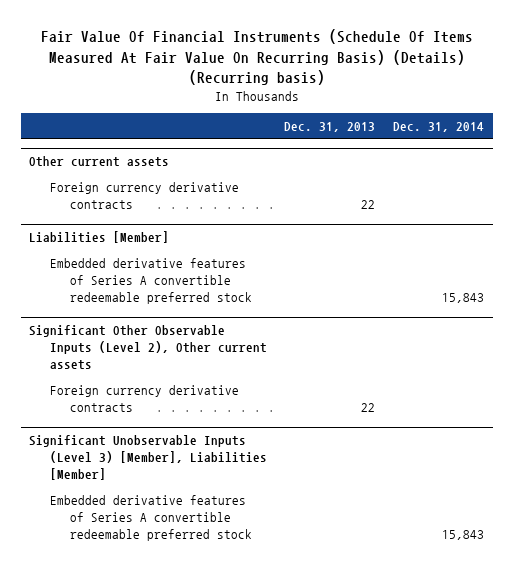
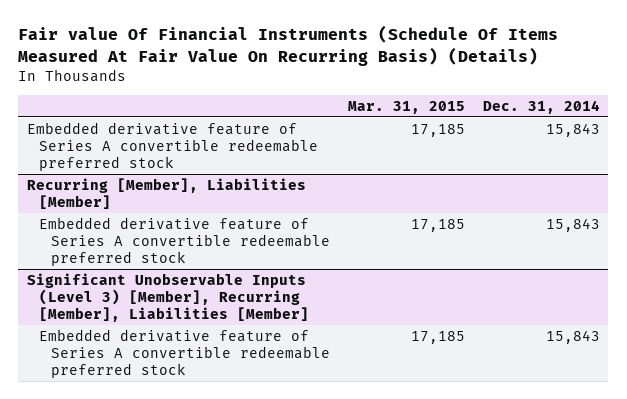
- Fair Value Of Financial Instruments (Schedule Of Items Measured At Fair Value On Recurring Basis) (Details) (Recurring basis)
+ Fair value Of Financial Instruments (Schedule Of Items Measured At Fair Value On Recurring Basis) (Details)
- | Dec. 31, 2013 | Dec. 31, 2014
+ | Mar. 31, 2015 | Dec. 31, 2014
- Other current assets
- Foreign currency derivative contracts | 22 |
- Liabilities [Member]
- Embedded derivative features of Series A convertible redeemable preferred stock | | 15,843
- Significant Other Observable Inputs (Level 2), Other current assets
- Foreign currency derivative contracts | 22 |
- Significant Unobservable Inputs (Level 3) [Member], Liabilities [Member]
- Embedded derivative features of Series A convertible redeemable preferred stock | | 15,843
+ Embedded derivative feature of Series A convertible redeemable preferred stock | 17,185 | 15,843
+ Recurring [Member], Liabilities [Member]
+ Embedded derivative feature of Series A convertible redeemable preferred stock | 17,185 | 15,843
+ Significant Unobservable Inputs (Level 3) [Member], Recurring [Member], Liabilities [Member]
+ Embedded derivative feature of Series A convertible redeemable preferred stock | 17,185 | 15,843

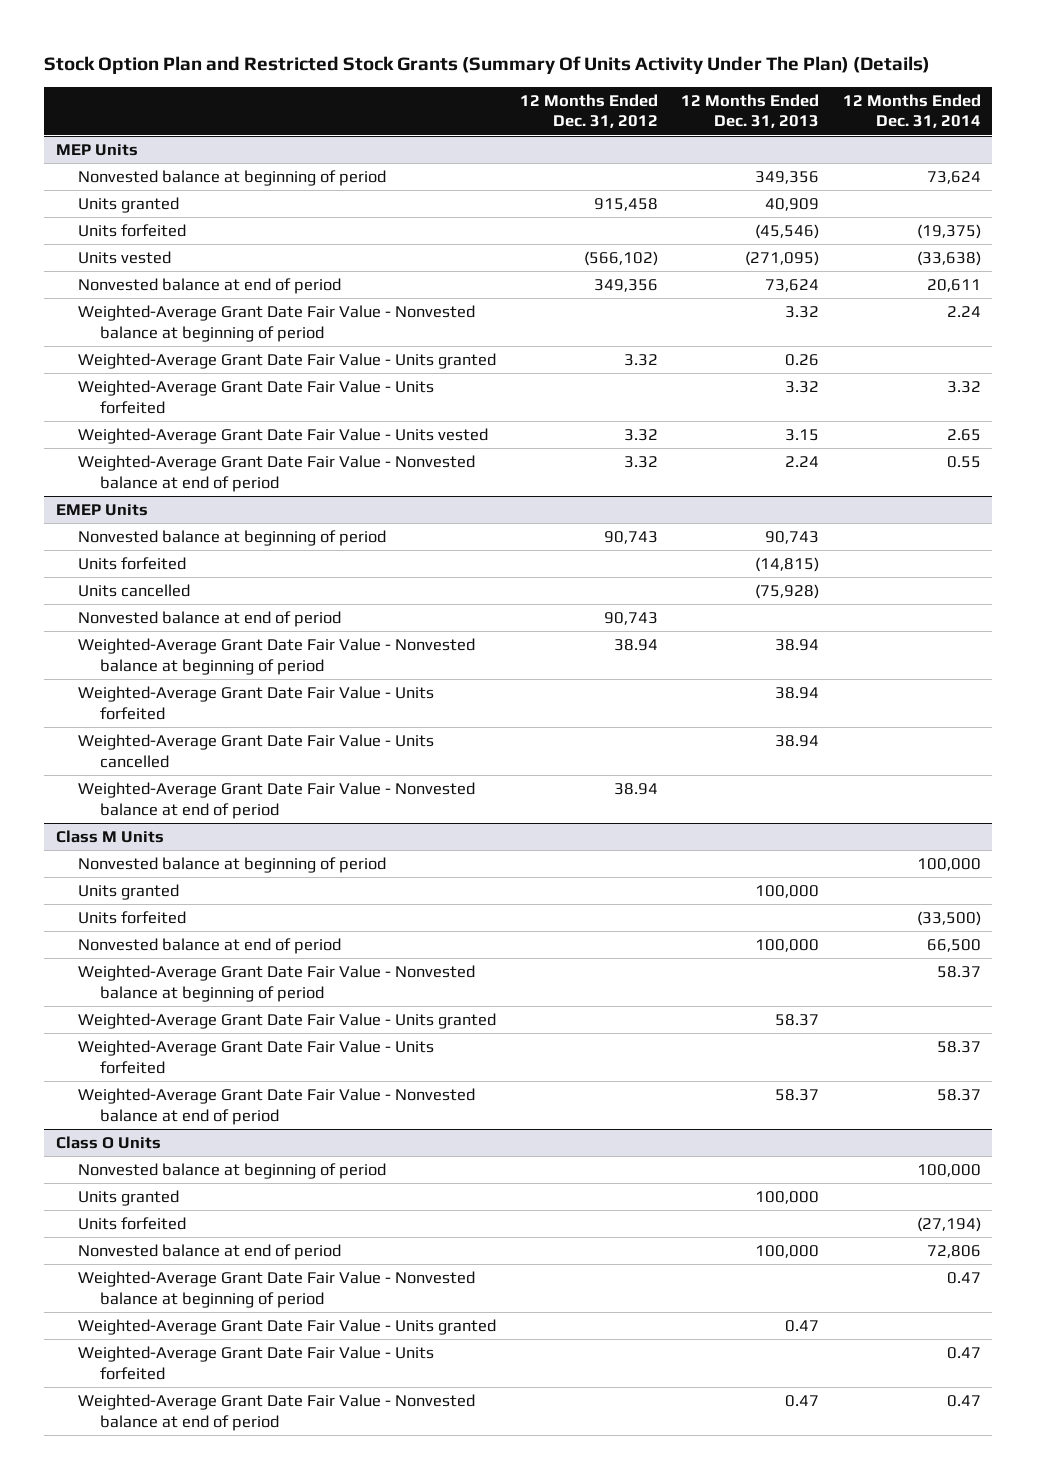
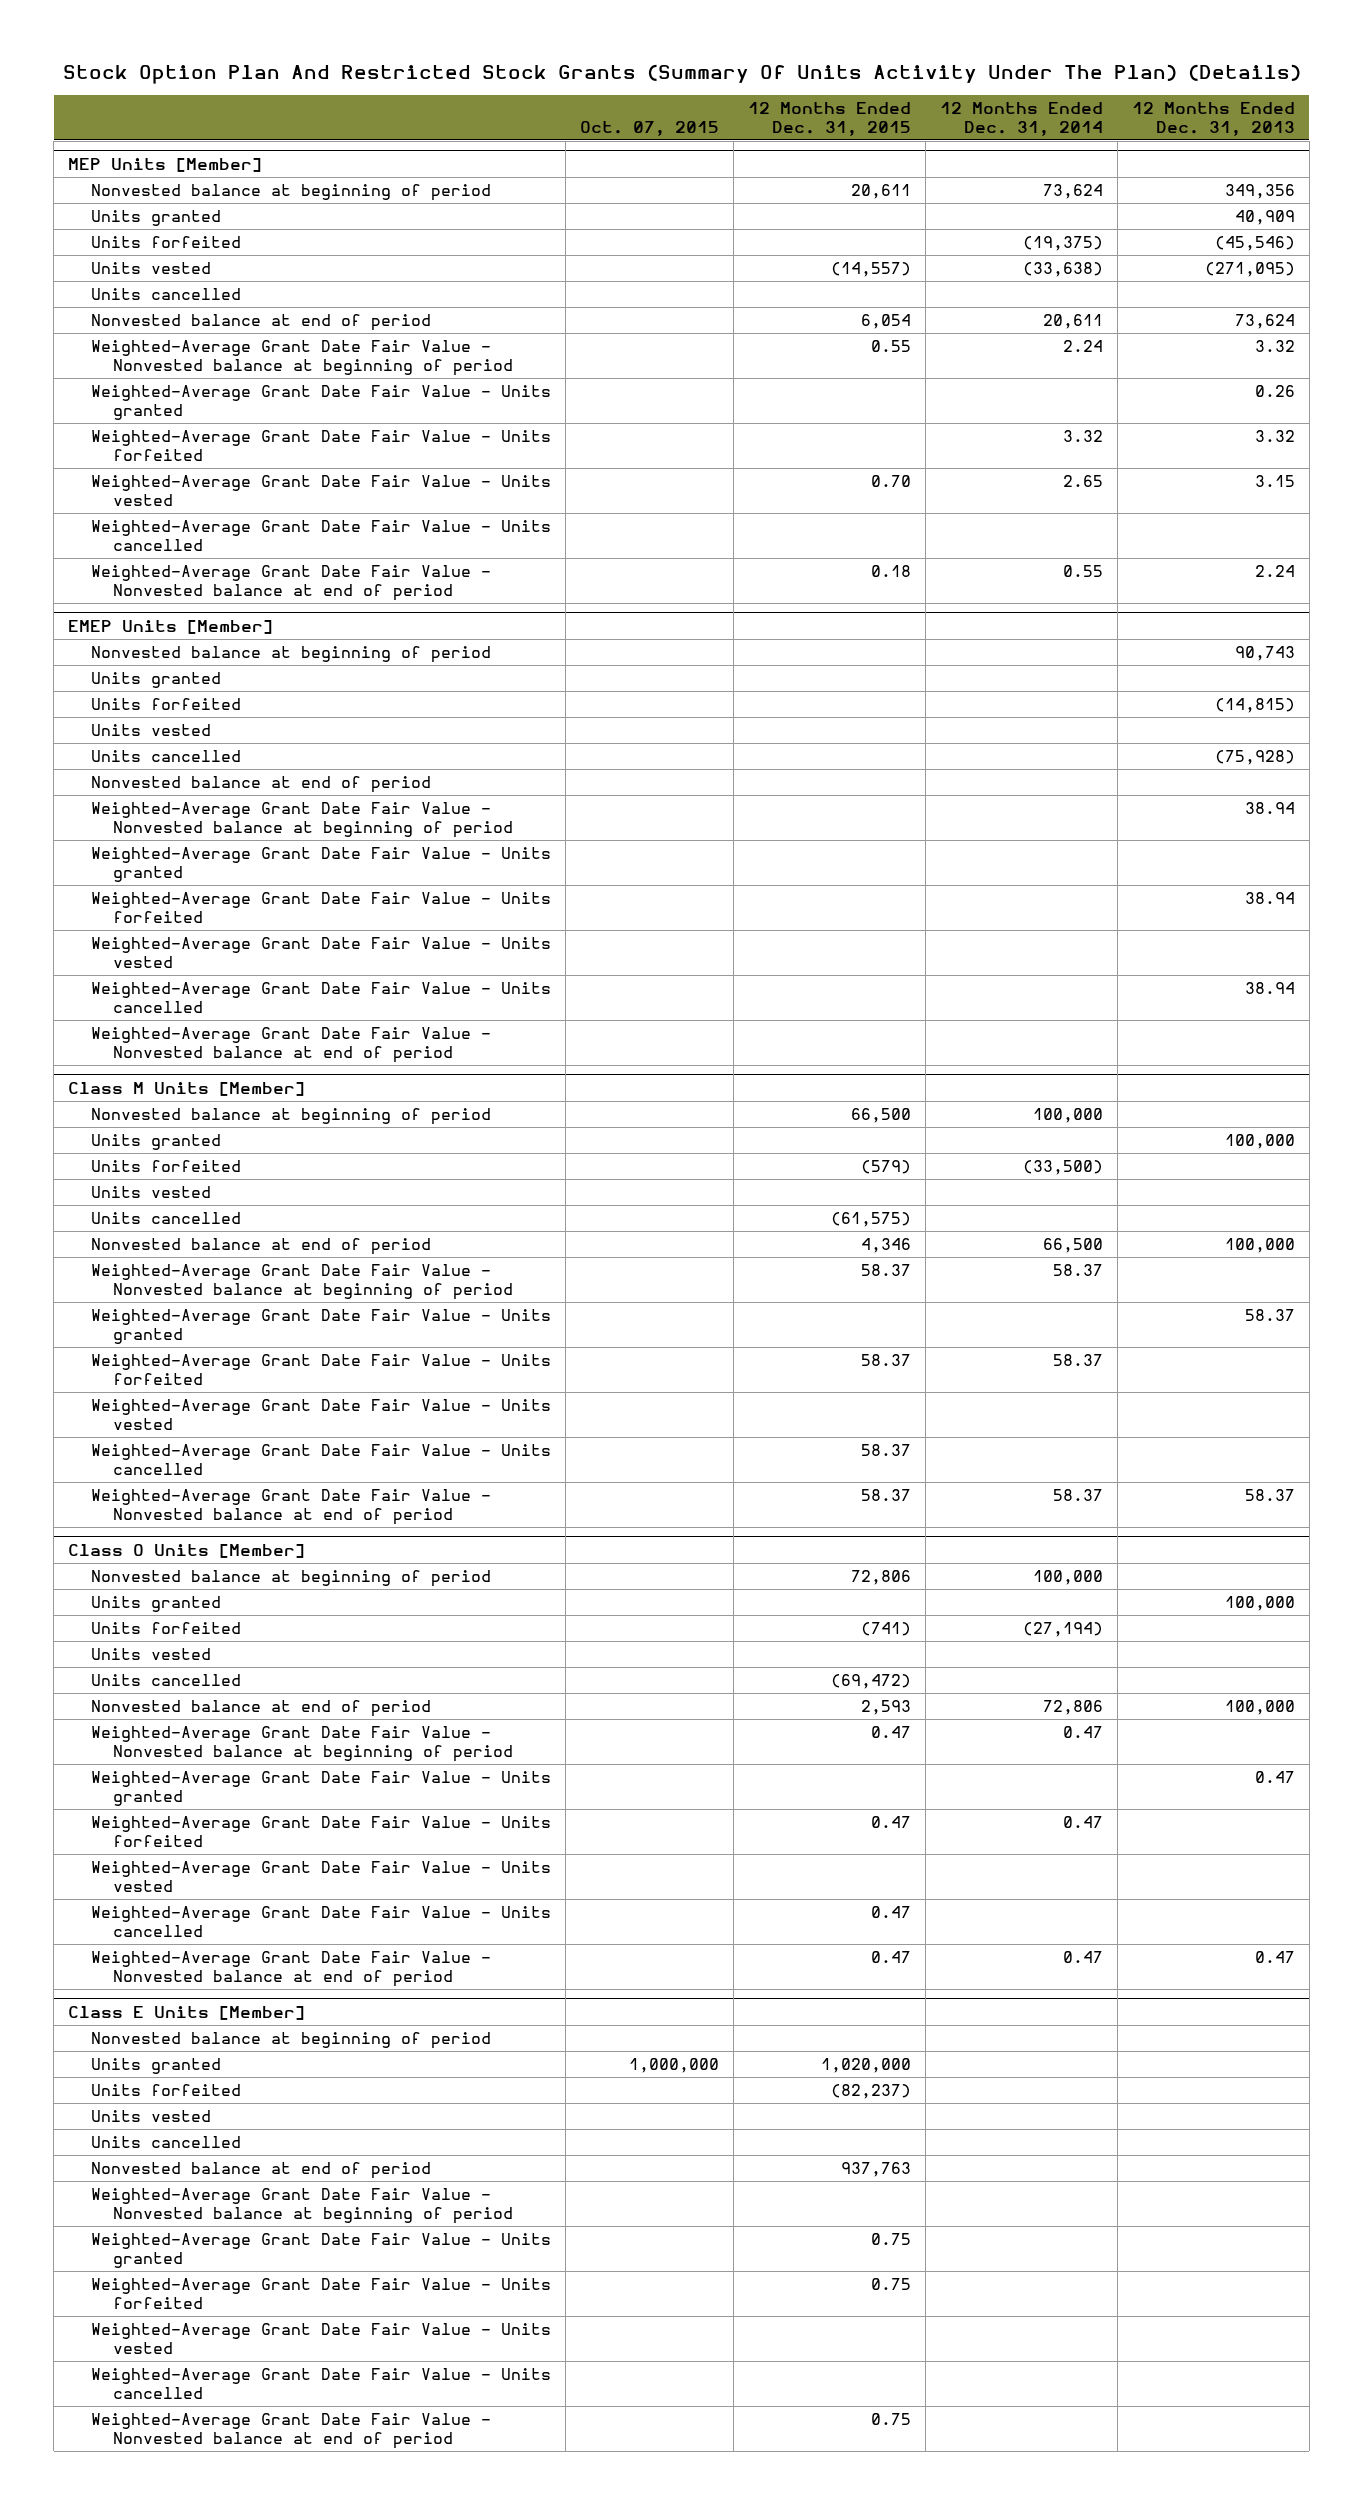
- Stock Option Plan and Restricted Stock Grants (Summary Of Units Activity Under The Plan) (Details)
+ Stock Option Plan And Restricted Stock Grants (Summary Of Units Activity Under The Plan) (Details)
- | 12 Months Ended Dec. 31, 2012 | 12 Months Ended Dec. 31, 2013 | 12 Months Ended Dec. 31, 2014
+ | Oct. 07, 2015 | 12 Months Ended Dec. 31, 2015 | 12 Months Ended Dec. 31, 2014 | 12 Months Ended Dec. 31, 2013
- MEP Units
+ MEP Units [Member]
+ Units cancelled
+ Weighted-Average Grant Date Fair Value - Units cancelled
- EMEP Units
+ EMEP Units [Member]
+ Units granted
+ Units vested
+ Weighted-Average Grant Date Fair Value - Units granted
+ Weighted-Average Grant Date Fair Value - Units vested
- Class M Units
+ Class M Units [Member]
+ Units vested
+ Units cancelled | | (61,575) | |
+ Weighted-Average Grant Date Fair Value - Units vested
+ Weighted-Average Grant Date Fair Value - Units cancelled | | 58.37 | |
- Class O Units
+ Class O Units [Member]
+ Units vested
+ Units cancelled | | (69,472) | |
+ Weighted-Average Grant Date Fair Value - Units vested
+ Weighted-Average Grant Date Fair Value - Units cancelled | | 0.47 | |
+ Class E Units [Member]
+ Nonvested balance at beginning of period
+ Units granted | 1,000,000 | 1,020,000 | |
+ Units forfeited | | (82,237) | |
+ Units vested
+ Units cancelled
+ Nonvested balance at end of period | | 937,763 | |
+ Weighted-Average Grant Date Fair Value - Nonvested balance at beginning of period
+ Weighted-Average Grant Date Fair Value - Units granted | | 0.75 | |
+ Weighted-Average Grant Date Fair Value - Units forfeited | | 0.75 | |
+ Weighted-Average Grant Date Fair Value - Units vested
+ Weighted-Average Grant Date Fair Value - Units cancelled
+ Weighted-Average Grant Date Fair Value - Nonvested balance at end of period | | 0.75 | |

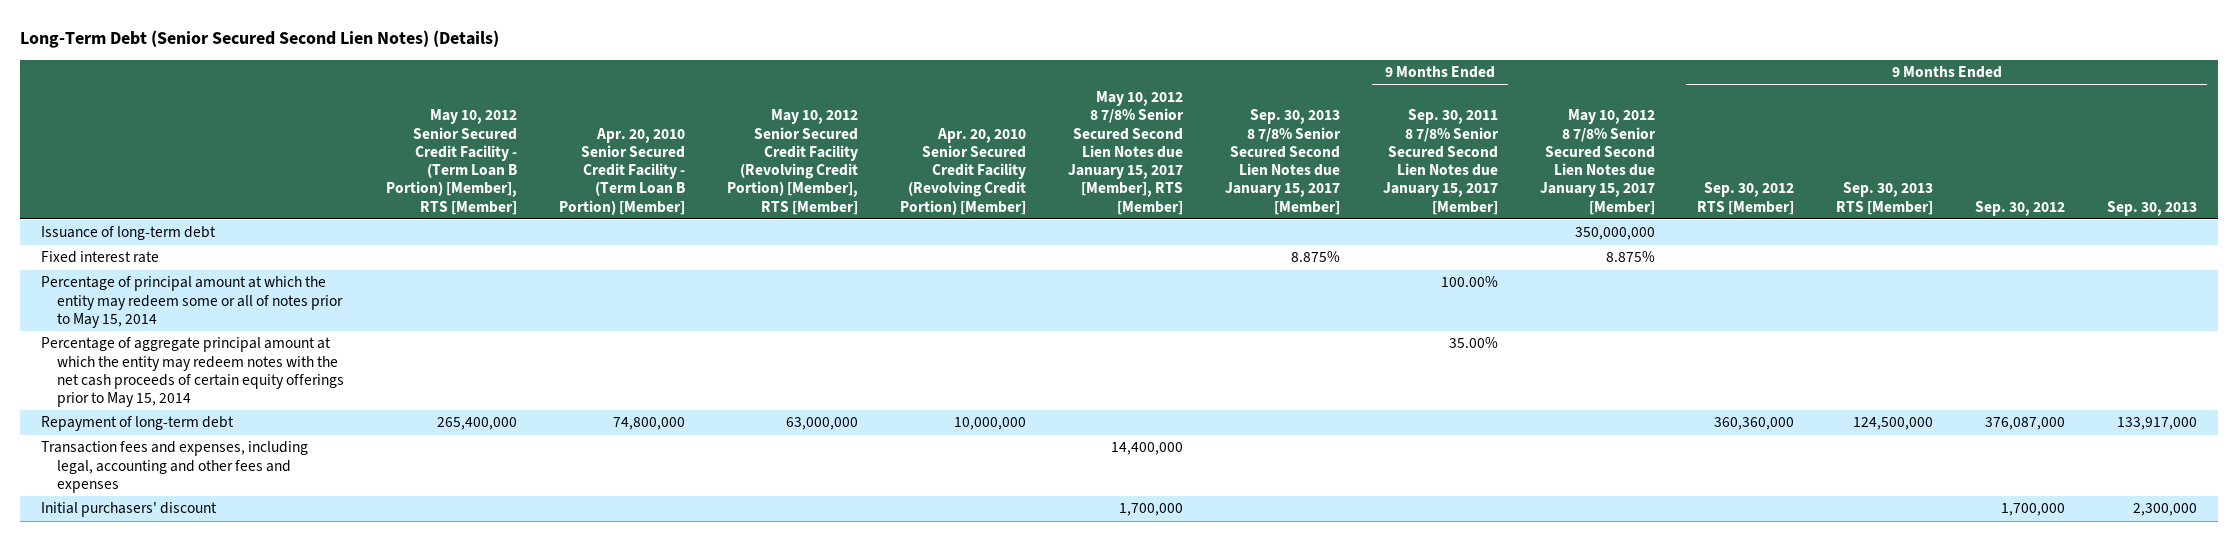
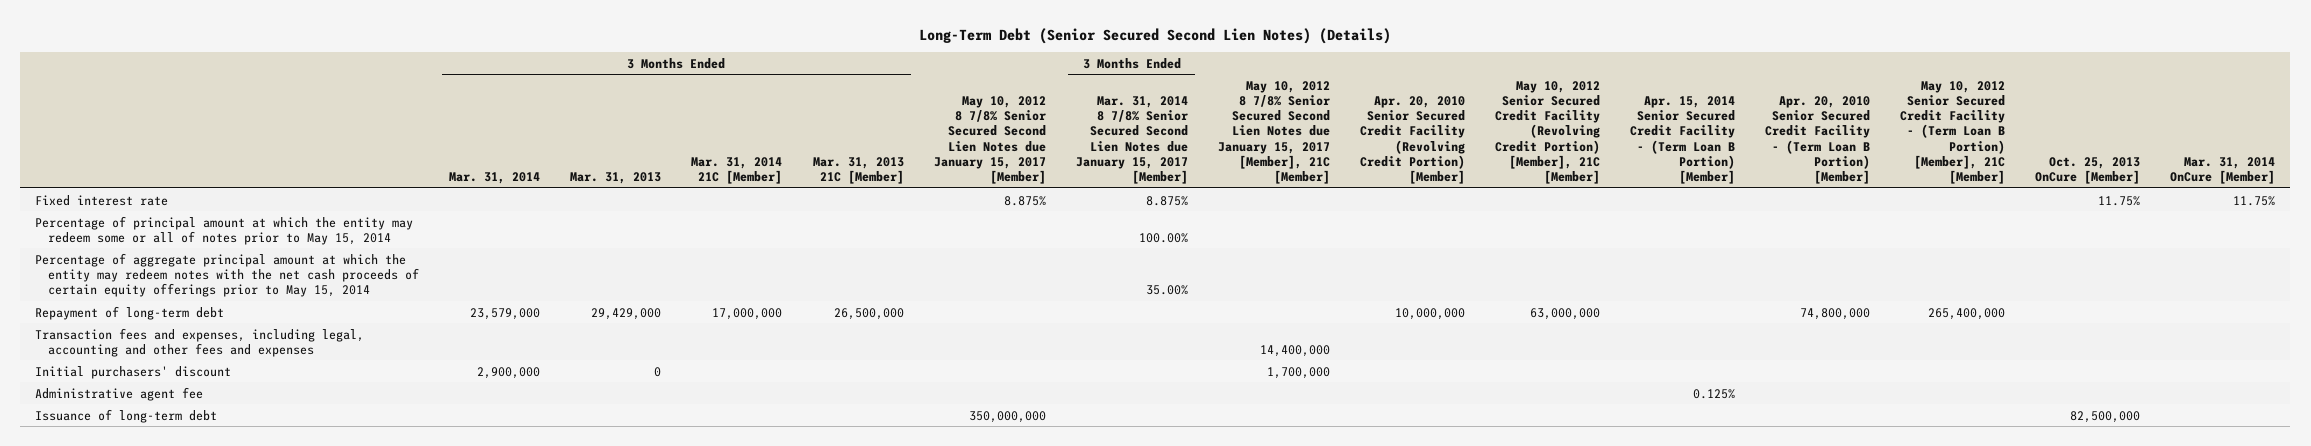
- | May 10, 2012 Senior Secured Credit Facility - (Term Loan B Portion) [Member], RTS [Member] | Apr. 20, 2010 Senior Secured Credit Facility - (Term Loan B Portion) [Member] | May 10, 2012 Senior Secured Credit Facility (Revolving Credit Portion) [Member], RTS [Member] | Apr. 20, 2010 Senior Secured Credit Facility (Revolving Credit Portion) [Member] | May 10, 2012 8 7/8% Senior Secured Second Lien Notes due January 15, 2017 [Member], RTS [Member] | Sep. 30, 2013 8 7/8% Senior Secured Second Lien Notes due January 15, 2017 [Member] | 9 Months Ended Sep. 30, 2011 8 7/8% Senior Secured Second Lien Notes due January 15, 2017 [Member] | May 10, 2012 8 7/8% Senior Secured Second Lien Notes due January 15, 2017 [Member] | 9 Months Ended Sep. 30, 2012 RTS [Member] | 9 Months Ended Sep. 30, 2013 RTS [Member] | 9 Months Ended Sep. 30, 2012 | 9 Months Ended Sep. 30, 2013
+ | 3 Months Ended Mar. 31, 2014 | 3 Months Ended Mar. 31, 2013 | 3 Months Ended Mar. 31, 2014 21C [Member] | 3 Months Ended Mar. 31, 2013 21C [Member] | May 10, 2012 8 7/8% Senior Secured Second Lien Notes due January 15, 2017 [Member] | 3 Months Ended Mar. 31, 2014 8 7/8% Senior Secured Second Lien Notes due January 15, 2017 [Member] | May 10, 2012 8 7/8% Senior Secured Second Lien Notes due January 15, 2017 [Member], 21C [Member] | Apr. 20, 2010 Senior Secured Credit Facility (Revolving Credit Portion) [Member] | May 10, 2012 Senior Secured Credit Facility (Revolving Credit Portion) [Member], 21C [Member] | Apr. 15, 2014 Senior Secured Credit Facility - (Term Loan B Portion) [Member] | Apr. 20, 2010 Senior Secured Credit Facility - (Term Loan B Portion) [Member] | May 10, 2012 Senior Secured Credit Facility - (Term Loan B Portion) [Member], 21C [Member] | Oct. 25, 2013 OnCure [Member] | Mar. 31, 2014 OnCure [Member]
+ Administrative agent fee | | | | | | | | | | 0.125% | | | |
moved down: Issuance of long-term debt | | | | | 350,000,000 | | | | | | | | 82,500,000 |

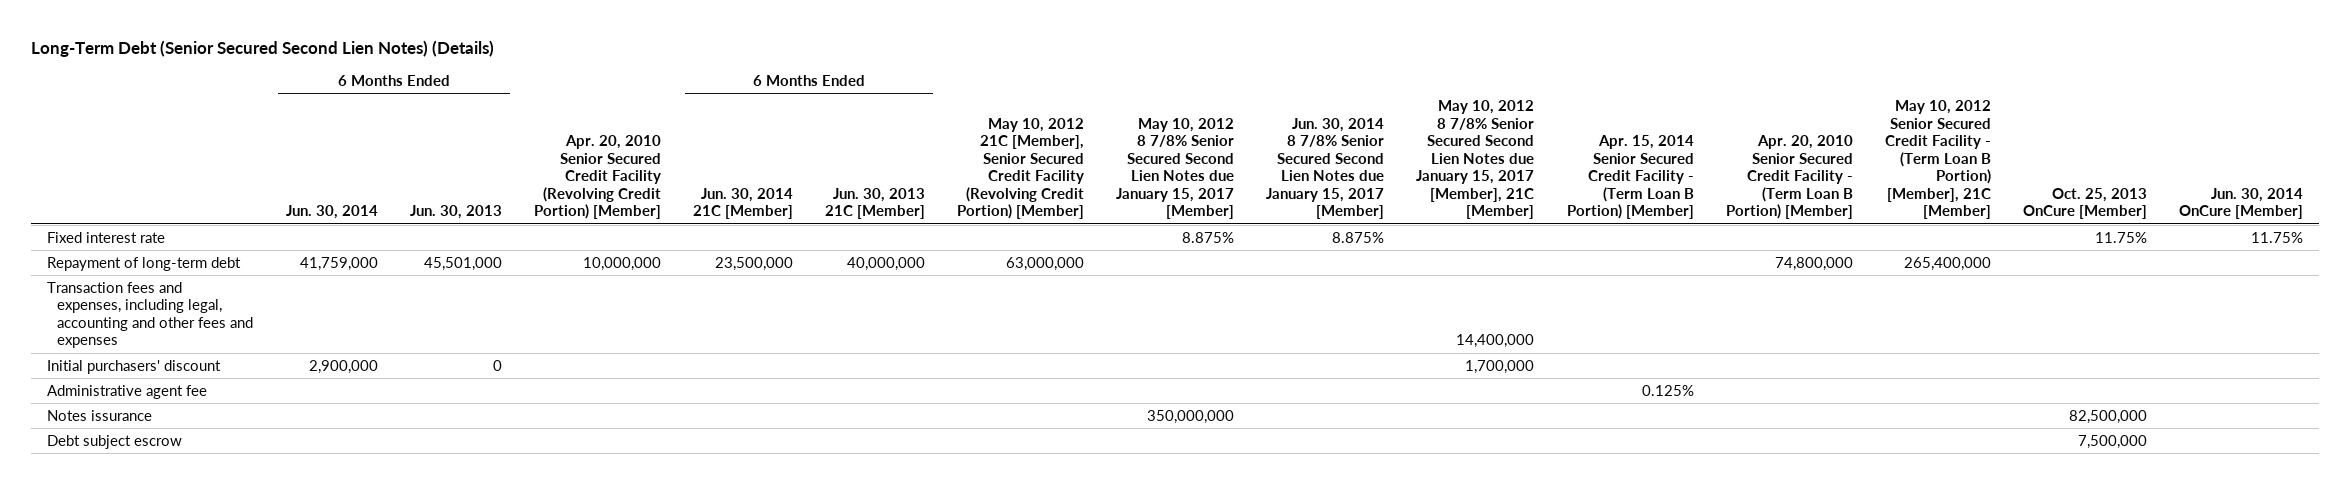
- | 3 Months Ended Mar. 31, 2014 | 3 Months Ended Mar. 31, 2013 | 3 Months Ended Mar. 31, 2014 21C [Member] | 3 Months Ended Mar. 31, 2013 21C [Member] | May 10, 2012 8 7/8% Senior Secured Second Lien Notes due January 15, 2017 [Member] | 3 Months Ended Mar. 31, 2014 8 7/8% Senior Secured Second Lien Notes due January 15, 2017 [Member] | May 10, 2012 8 7/8% Senior Secured Second Lien Notes due January 15, 2017 [Member], 21C [Member] | Apr. 20, 2010 Senior Secured Credit Facility (Revolving Credit Portion) [Member] | May 10, 2012 Senior Secured Credit Facility (Revolving Credit Portion) [Member], 21C [Member] | Apr. 15, 2014 Senior Secured Credit Facility - (Term Loan B Portion) [Member] | Apr. 20, 2010 Senior Secured Credit Facility - (Term Loan B Portion) [Member] | May 10, 2012 Senior Secured Credit Facility - (Term Loan B Portion) [Member], 21C [Member] | Oct. 25, 2013 OnCure [Member] | Mar. 31, 2014 OnCure [Member]
+ | 6 Months Ended Jun. 30, 2014 | 6 Months Ended Jun. 30, 2013 | Apr. 20, 2010 Senior Secured Credit Facility (Revolving Credit Portion) [Member] | 6 Months Ended Jun. 30, 2014 21C [Member] | 6 Months Ended Jun. 30, 2013 21C [Member] | May 10, 2012 21C [Member], Senior Secured Credit Facility (Revolving Credit Portion) [Member] | May 10, 2012 8 7/8% Senior Secured Second Lien Notes due January 15, 2017 [Member] | Jun. 30, 2014 8 7/8% Senior Secured Second Lien Notes due January 15, 2017 [Member] | May 10, 2012 8 7/8% Senior Secured Second Lien Notes due January 15, 2017 [Member], 21C [Member] | Apr. 15, 2014 Senior Secured Credit Facility - (Term Loan B Portion) [Member] | Apr. 20, 2010 Senior Secured Credit Facility - (Term Loan B Portion) [Member] | May 10, 2012 Senior Secured Credit Facility - (Term Loan B Portion) [Member], 21C [Member] | Oct. 25, 2013 OnCure [Member] | Jun. 30, 2014 OnCure [Member]
- Percentage of principal amount at which the entity may redeem some or all of notes prior to May 15, 2014 | | | | | | 100.00% | | | | | | | |
- Percentage of aggregate principal amount at which the entity may redeem notes with the net cash proceeds of certain equity offerings prior to May 15, 2014 | | | | | | 35.00% | | | | | | | |
- Issuance of long-term debt | | | | | 350,000,000 | | | | | | | | 82,500,000 |
+ Notes issurance | | | | | | | 350,000,000 | | | | | | 82,500,000 |
+ Debt subject escrow | | | | | | | | | | | | | 7,500,000 |

